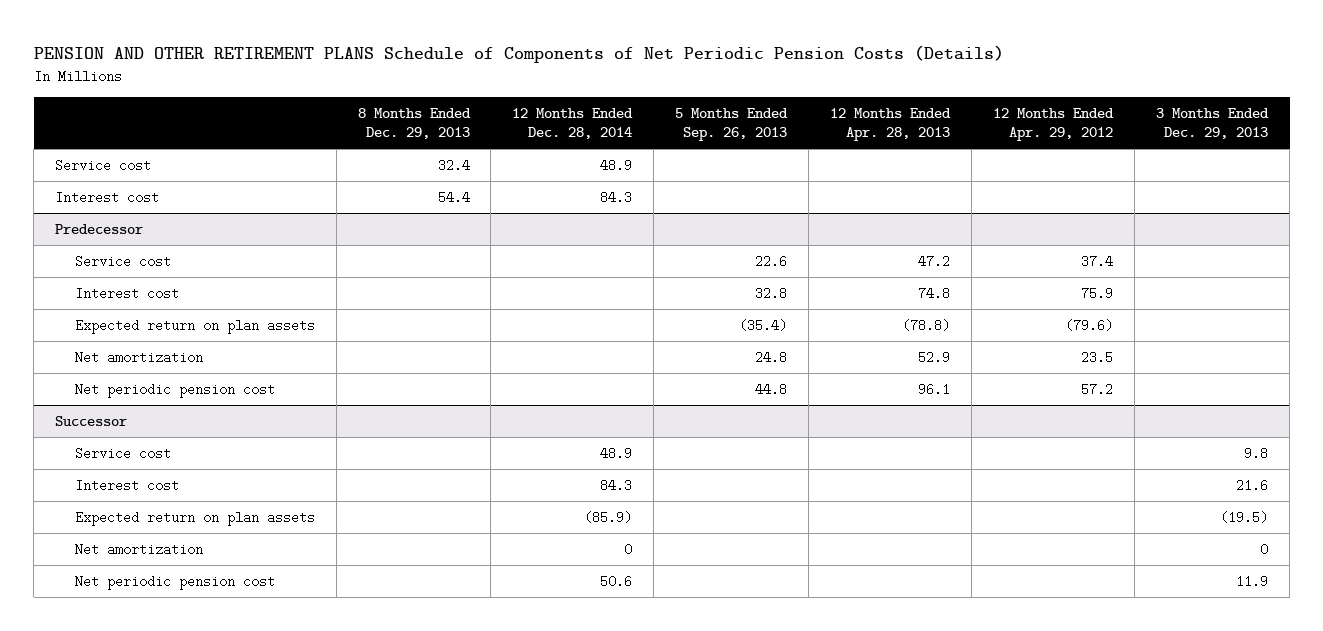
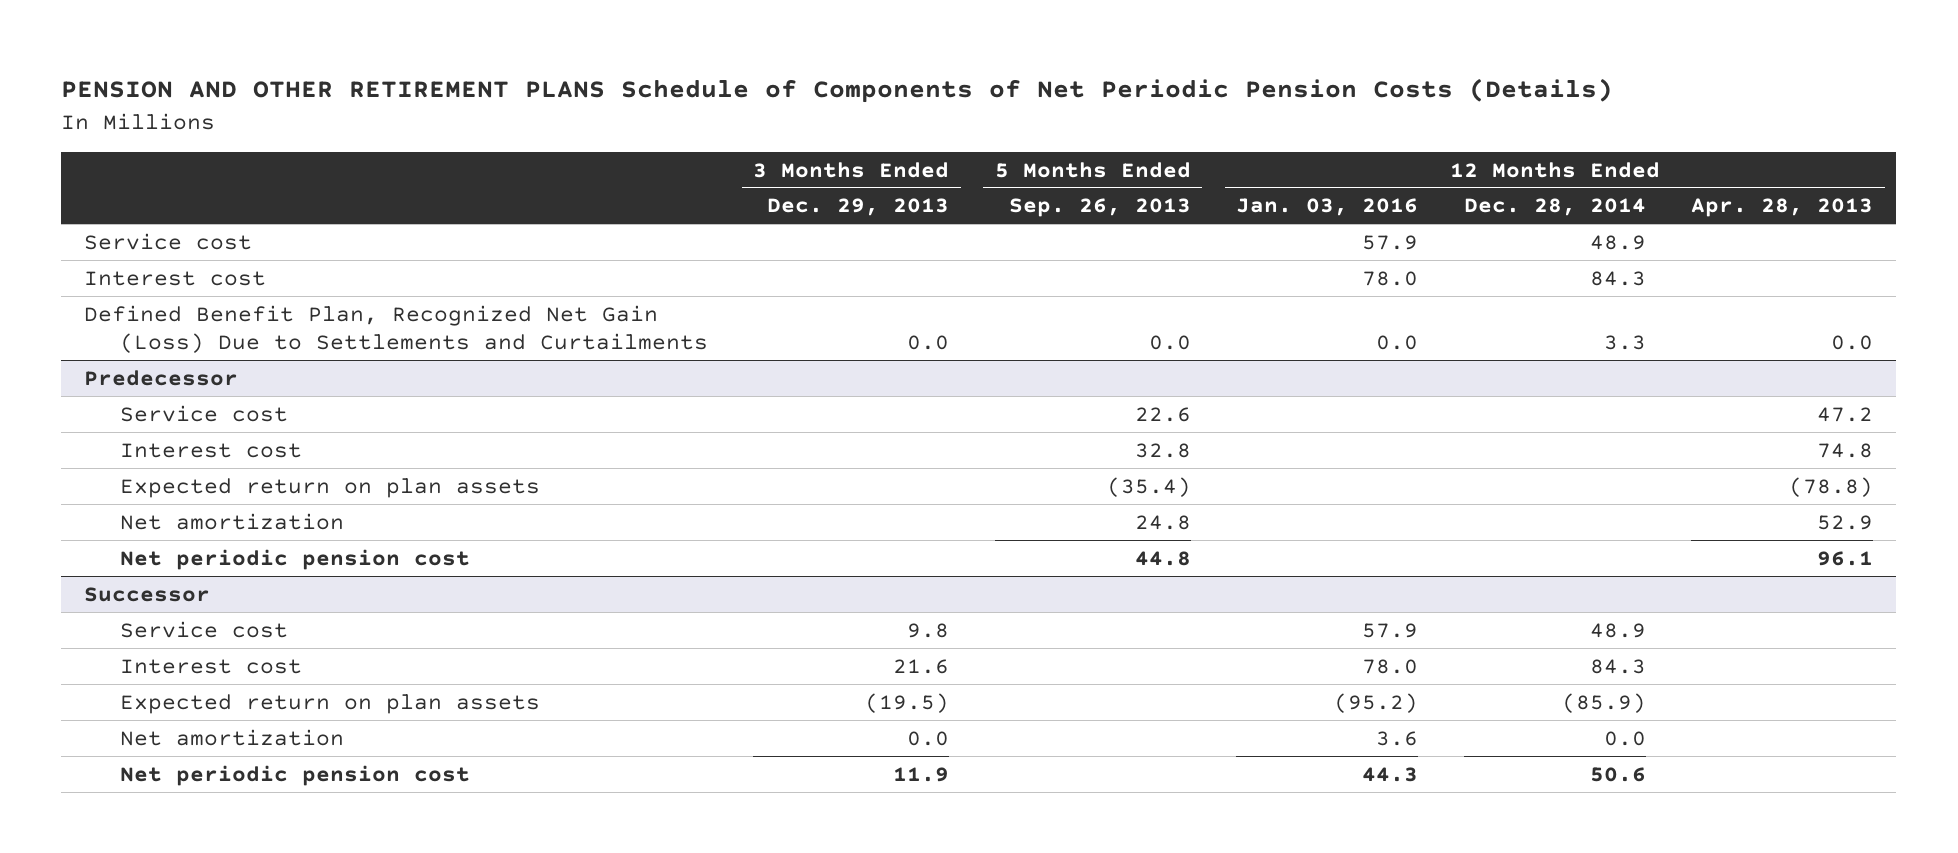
- | 8 Months Ended Dec. 29, 2013 | 12 Months Ended Dec. 28, 2014 | 5 Months Ended Sep. 26, 2013 | 12 Months Ended Apr. 28, 2013 | 12 Months Ended Apr. 29, 2012 | 3 Months Ended Dec. 29, 2013
+ | 3 Months Ended Dec. 29, 2013 | 5 Months Ended Sep. 26, 2013 | 12 Months Ended Jan. 03, 2016 | 12 Months Ended Dec. 28, 2014 | 12 Months Ended Apr. 28, 2013
+ Defined Benefit Plan, Recognized Net Gain (Loss) Due to Settlements and Curtailments | 0.0 | 0.0 | 0.0 | 3.3 | 0.0
@ Successor
- Net amortization | | 0 | | | | 0
+ Net amortization | 0.0 | | 3.6 | 0.0 |

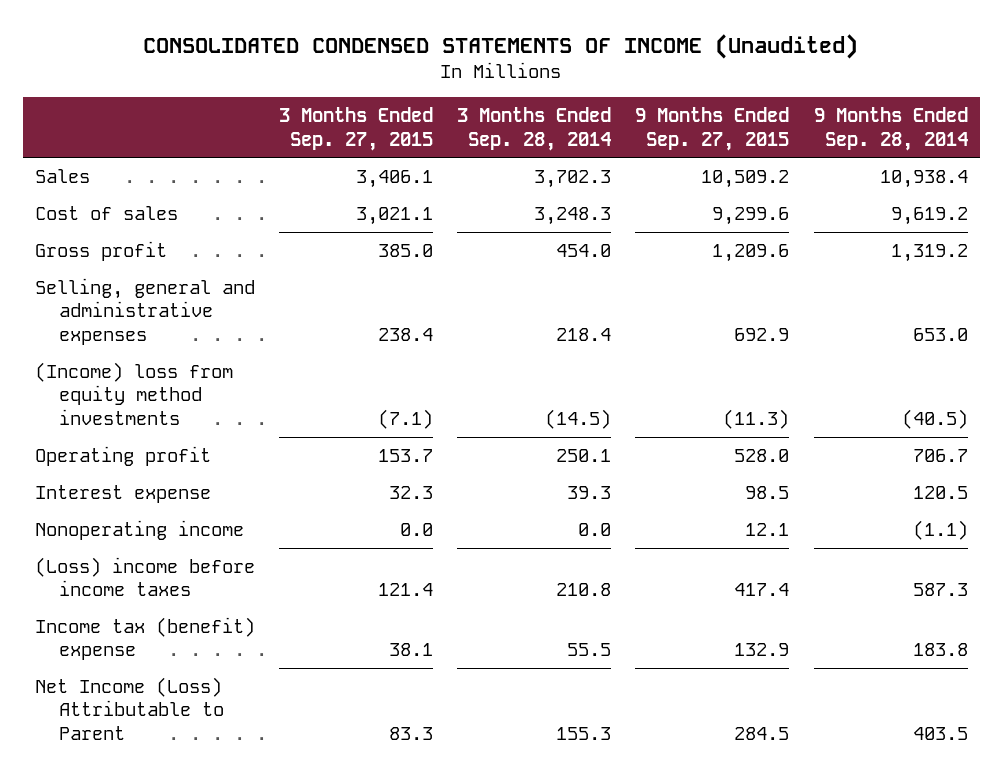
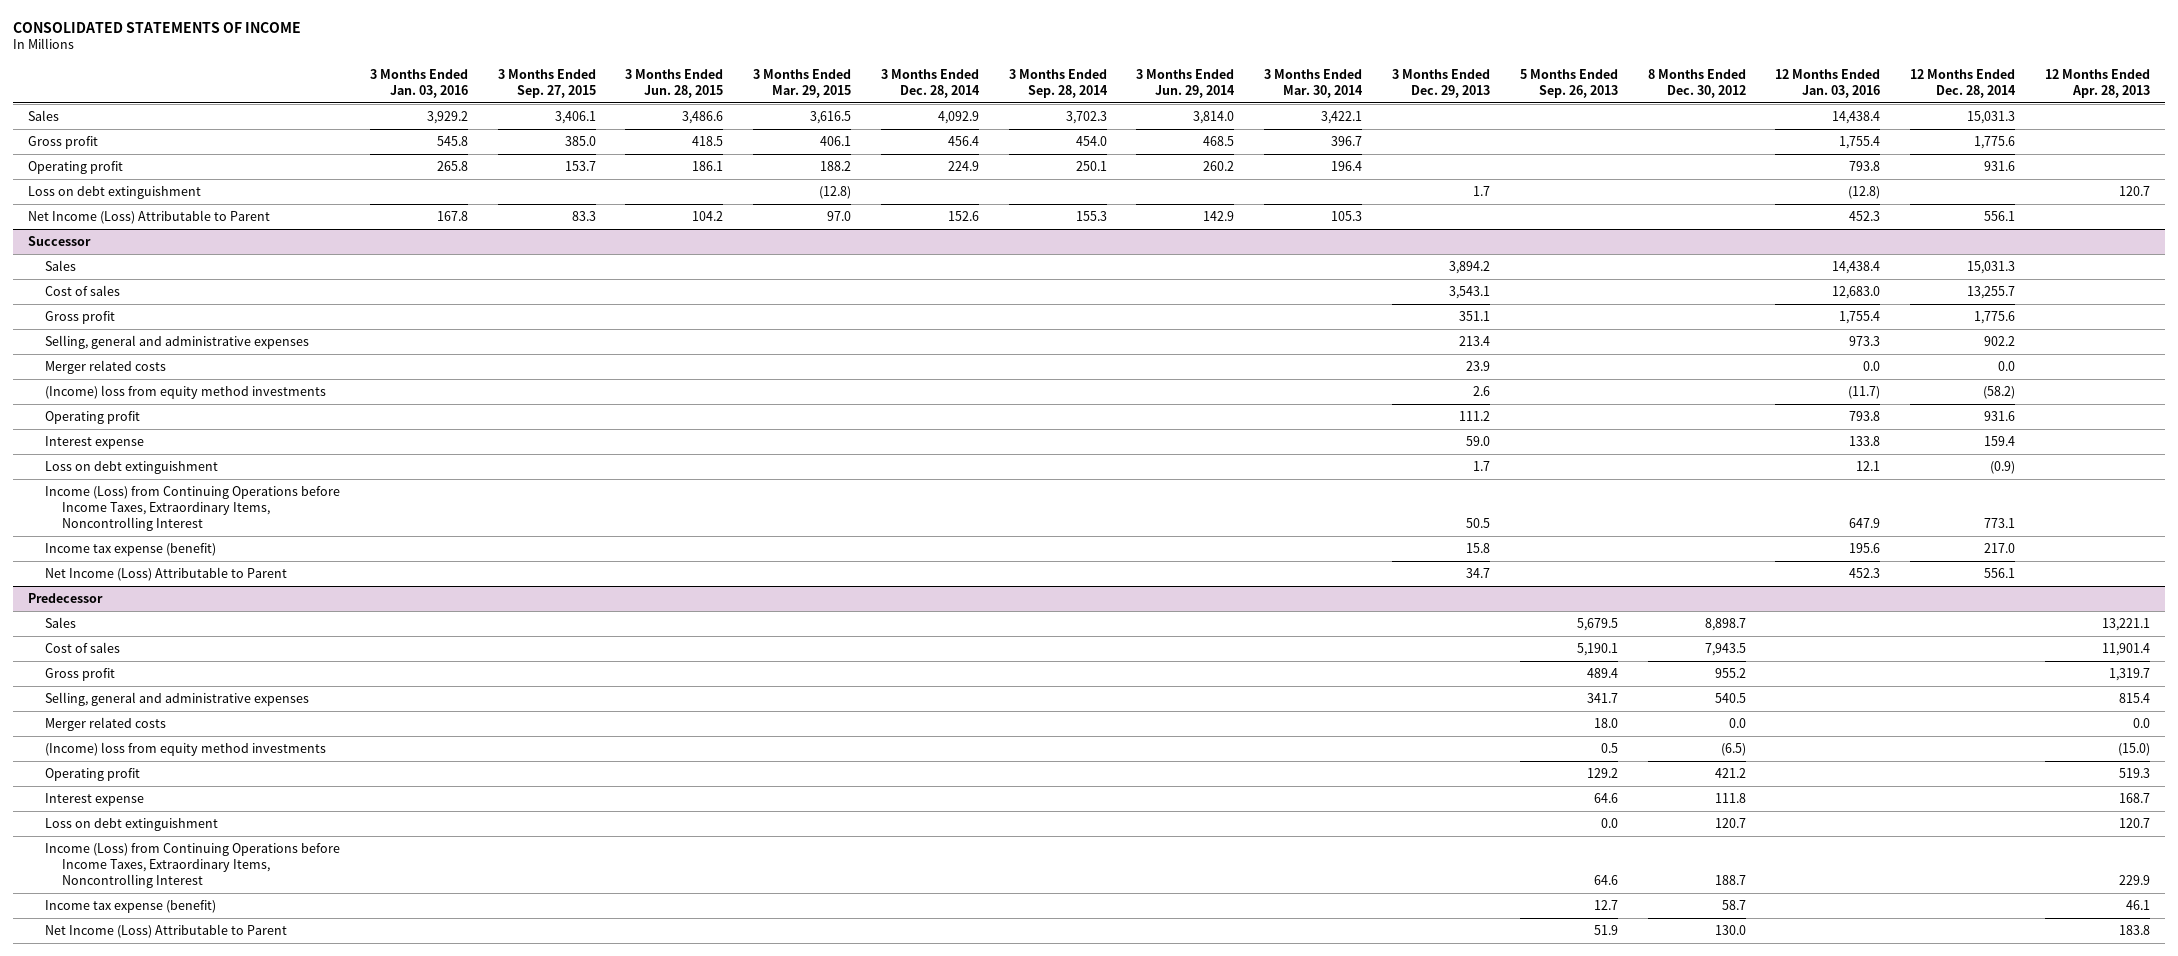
- CONSOLIDATED CONDENSED STATEMENTS OF INCOME (Unaudited)
+ CONSOLIDATED STATEMENTS OF INCOME
- | 3 Months Ended Sep. 27, 2015 | 3 Months Ended Sep. 28, 2014 | 9 Months Ended Sep. 27, 2015 | 9 Months Ended Sep. 28, 2014
+ | 3 Months Ended Jan. 03, 2016 | 3 Months Ended Sep. 27, 2015 | 3 Months Ended Jun. 28, 2015 | 3 Months Ended Mar. 29, 2015 | 3 Months Ended Dec. 28, 2014 | 3 Months Ended Sep. 28, 2014 | 3 Months Ended Jun. 29, 2014 | 3 Months Ended Mar. 30, 2014 | 3 Months Ended Dec. 29, 2013 | 5 Months Ended Sep. 26, 2013 | 8 Months Ended Dec. 30, 2012 | 12 Months Ended Jan. 03, 2016 | 12 Months Ended Dec. 28, 2014 | 12 Months Ended Apr. 28, 2013
- Cost of sales | 3,021.1 | 3,248.3 | 9,299.6 | 9,619.2
- Selling, general and administrative expenses | 238.4 | 218.4 | 692.9 | 653.0
- (Income) loss from equity method investments | (7.1) | (14.5) | (11.3) | (40.5)
- Interest expense | 32.3 | 39.3 | 98.5 | 120.5
- Nonoperating income | 0.0 | 0.0 | 12.1 | (1.1)
- (Loss) income before income taxes | 121.4 | 210.8 | 417.4 | 587.3
- Income tax (benefit) expense | 38.1 | 55.5 | 132.9 | 183.8
+ Loss on debt extinguishment | | | | (12.8) | | | | | 1.7 | | | (12.8) | | 120.7
+ Successor
+ Sales | | | | | | | | | 3,894.2 | | | 14,438.4 | 15,031.3 |
+ Cost of sales | | | | | | | | | 3,543.1 | | | 12,683.0 | 13,255.7 |
+ Gross profit | | | | | | | | | 351.1 | | | 1,755.4 | 1,775.6 |
+ Selling, general and administrative expenses | | | | | | | | | 213.4 | | | 973.3 | 902.2 |
+ Merger related costs | | | | | | | | | 23.9 | | | 0.0 | 0.0 |
+ (Income) loss from equity method investments | | | | | | | | | 2.6 | | | (11.7) | (58.2) |
+ Operating profit | | | | | | | | | 111.2 | | | 793.8 | 931.6 |
+ Interest expense | | | | | | | | | 59.0 | | | 133.8 | 159.4 |
+ Loss on debt extinguishment | | | | | | | | | 1.7 | | | 12.1 | (0.9) |
+ Income (Loss) from Continuing Operations before Income Taxes, Extraordinary Items, Noncontrolling Interest | | | | | | | | | 50.5 | | | 647.9 | 773.1 |
+ Income tax expense (benefit) | | | | | | | | | 15.8 | | | 195.6 | 217.0 |
+ Net Income (Loss) Attributable to Parent | | | | | | | | | 34.7 | | | 452.3 | 556.1 |
+ Predecessor
+ Sales | | | | | | | | | | 5,679.5 | 8,898.7 | | | 13,221.1
+ Cost of sales | | | | | | | | | | 5,190.1 | 7,943.5 | | | 11,901.4
+ Gross profit | | | | | | | | | | 489.4 | 955.2 | | | 1,319.7
+ Selling, general and administrative expenses | | | | | | | | | | 341.7 | 540.5 | | | 815.4
+ Merger related costs | | | | | | | | | | 18.0 | 0.0 | | | 0.0
+ (Income) loss from equity method investments | | | | | | | | | | 0.5 | (6.5) | | | (15.0)
+ Operating profit | | | | | | | | | | 129.2 | 421.2 | | | 519.3
+ Interest expense | | | | | | | | | | 64.6 | 111.8 | | | 168.7
+ Loss on debt extinguishment | | | | | | | | | | 0.0 | 120.7 | | | 120.7
+ Income (Loss) from Continuing Operations before Income Taxes, Extraordinary Items, Noncontrolling Interest | | | | | | | | | | 64.6 | 188.7 | | | 229.9
+ Income tax expense (benefit) | | | | | | | | | | 12.7 | 58.7 | | | 46.1
+ Net Income (Loss) Attributable to Parent | | | | | | | | | | 51.9 | 130.0 | | | 183.8

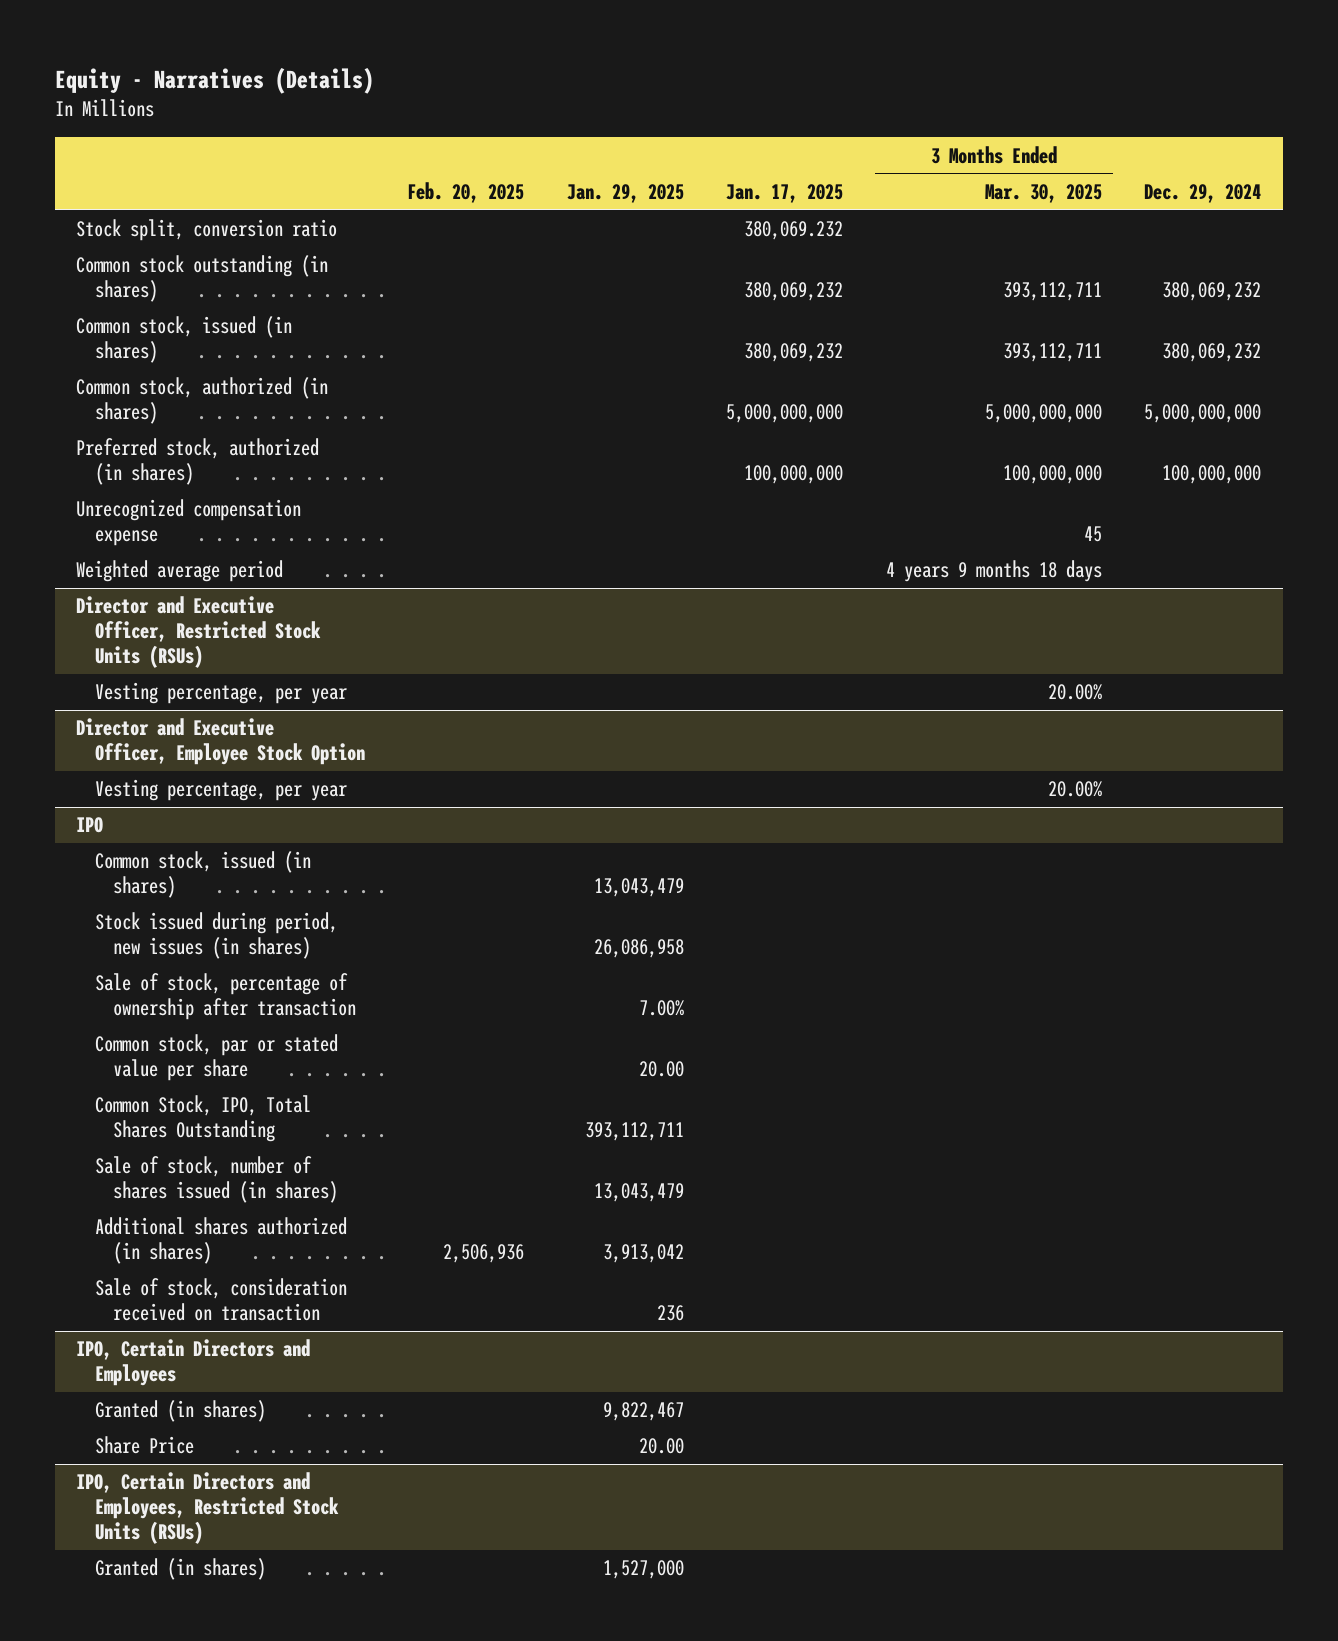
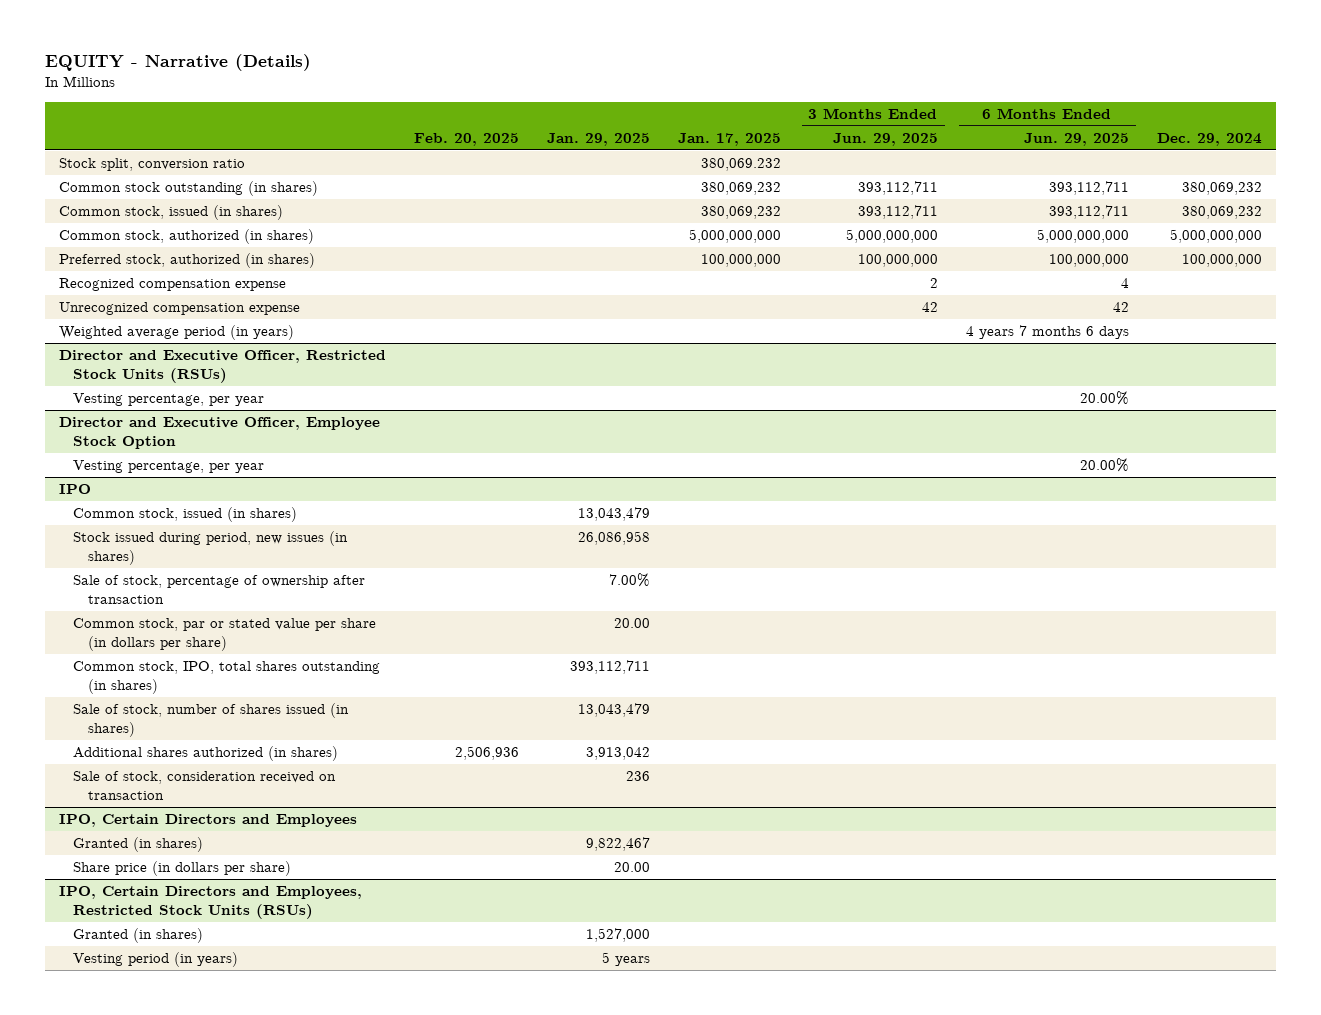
- Equity - Narratives (Details)
+ EQUITY - Narrative (Details)
- | Feb. 20, 2025 | Jan. 29, 2025 | Jan. 17, 2025 | 3 Months Ended Mar. 30, 2025 | Dec. 29, 2024
+ | Feb. 20, 2025 | Jan. 29, 2025 | Jan. 17, 2025 | 3 Months Ended Jun. 29, 2025 | 6 Months Ended Jun. 29, 2025 | Dec. 29, 2024
+ Recognized compensation expense | | | | 2 | 4 |
- Weighted average period | | | | 4 years 9 months 18 days |
+ Weighted average period (in years) | | | | | 4 years 7 months 6 days |
@ IPO
- Common stock, par or stated value per share | | 20.00 | | |
- Common Stock, IPO, Total Shares Outstanding | | 393,112,711 | | |
+ Common stock, par or stated value per share (in dollars per share) | | 20.00 | | | |
+ Common stock, IPO, total shares outstanding (in shares) | | 393,112,711 | | | |
@ IPO, Certain Directors and Employees
- Share Price | | 20.00 | | |
+ Share price (in dollars per share) | | 20.00 | | | |
@ IPO, Certain Directors and Employees, Restricted Stock Units (RSUs)
+ Vesting period (in years) | | 5 years | | | |

